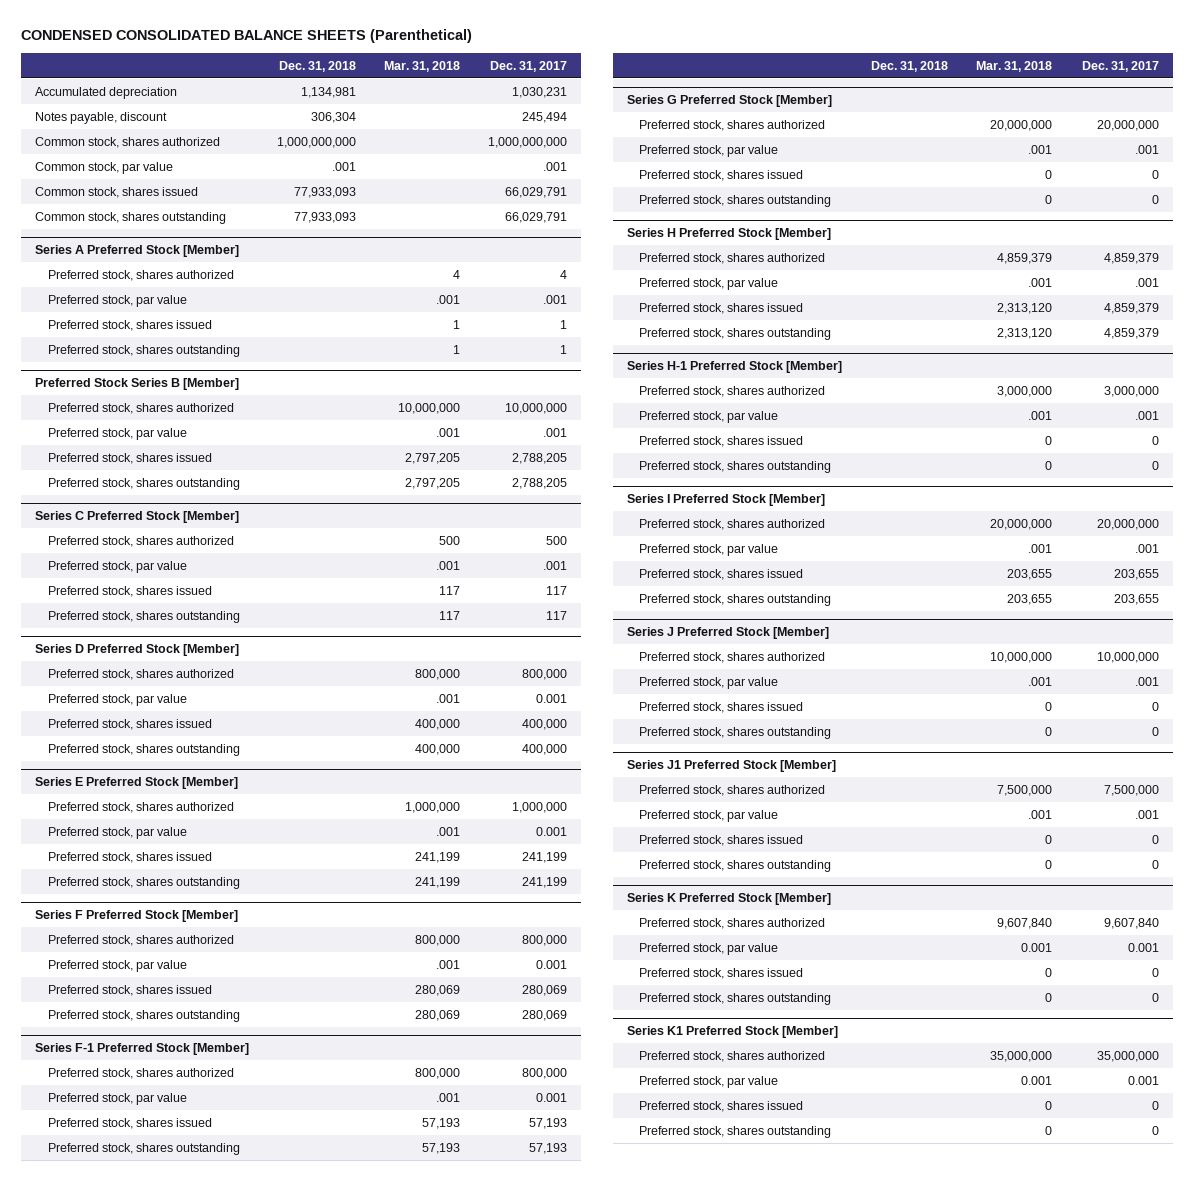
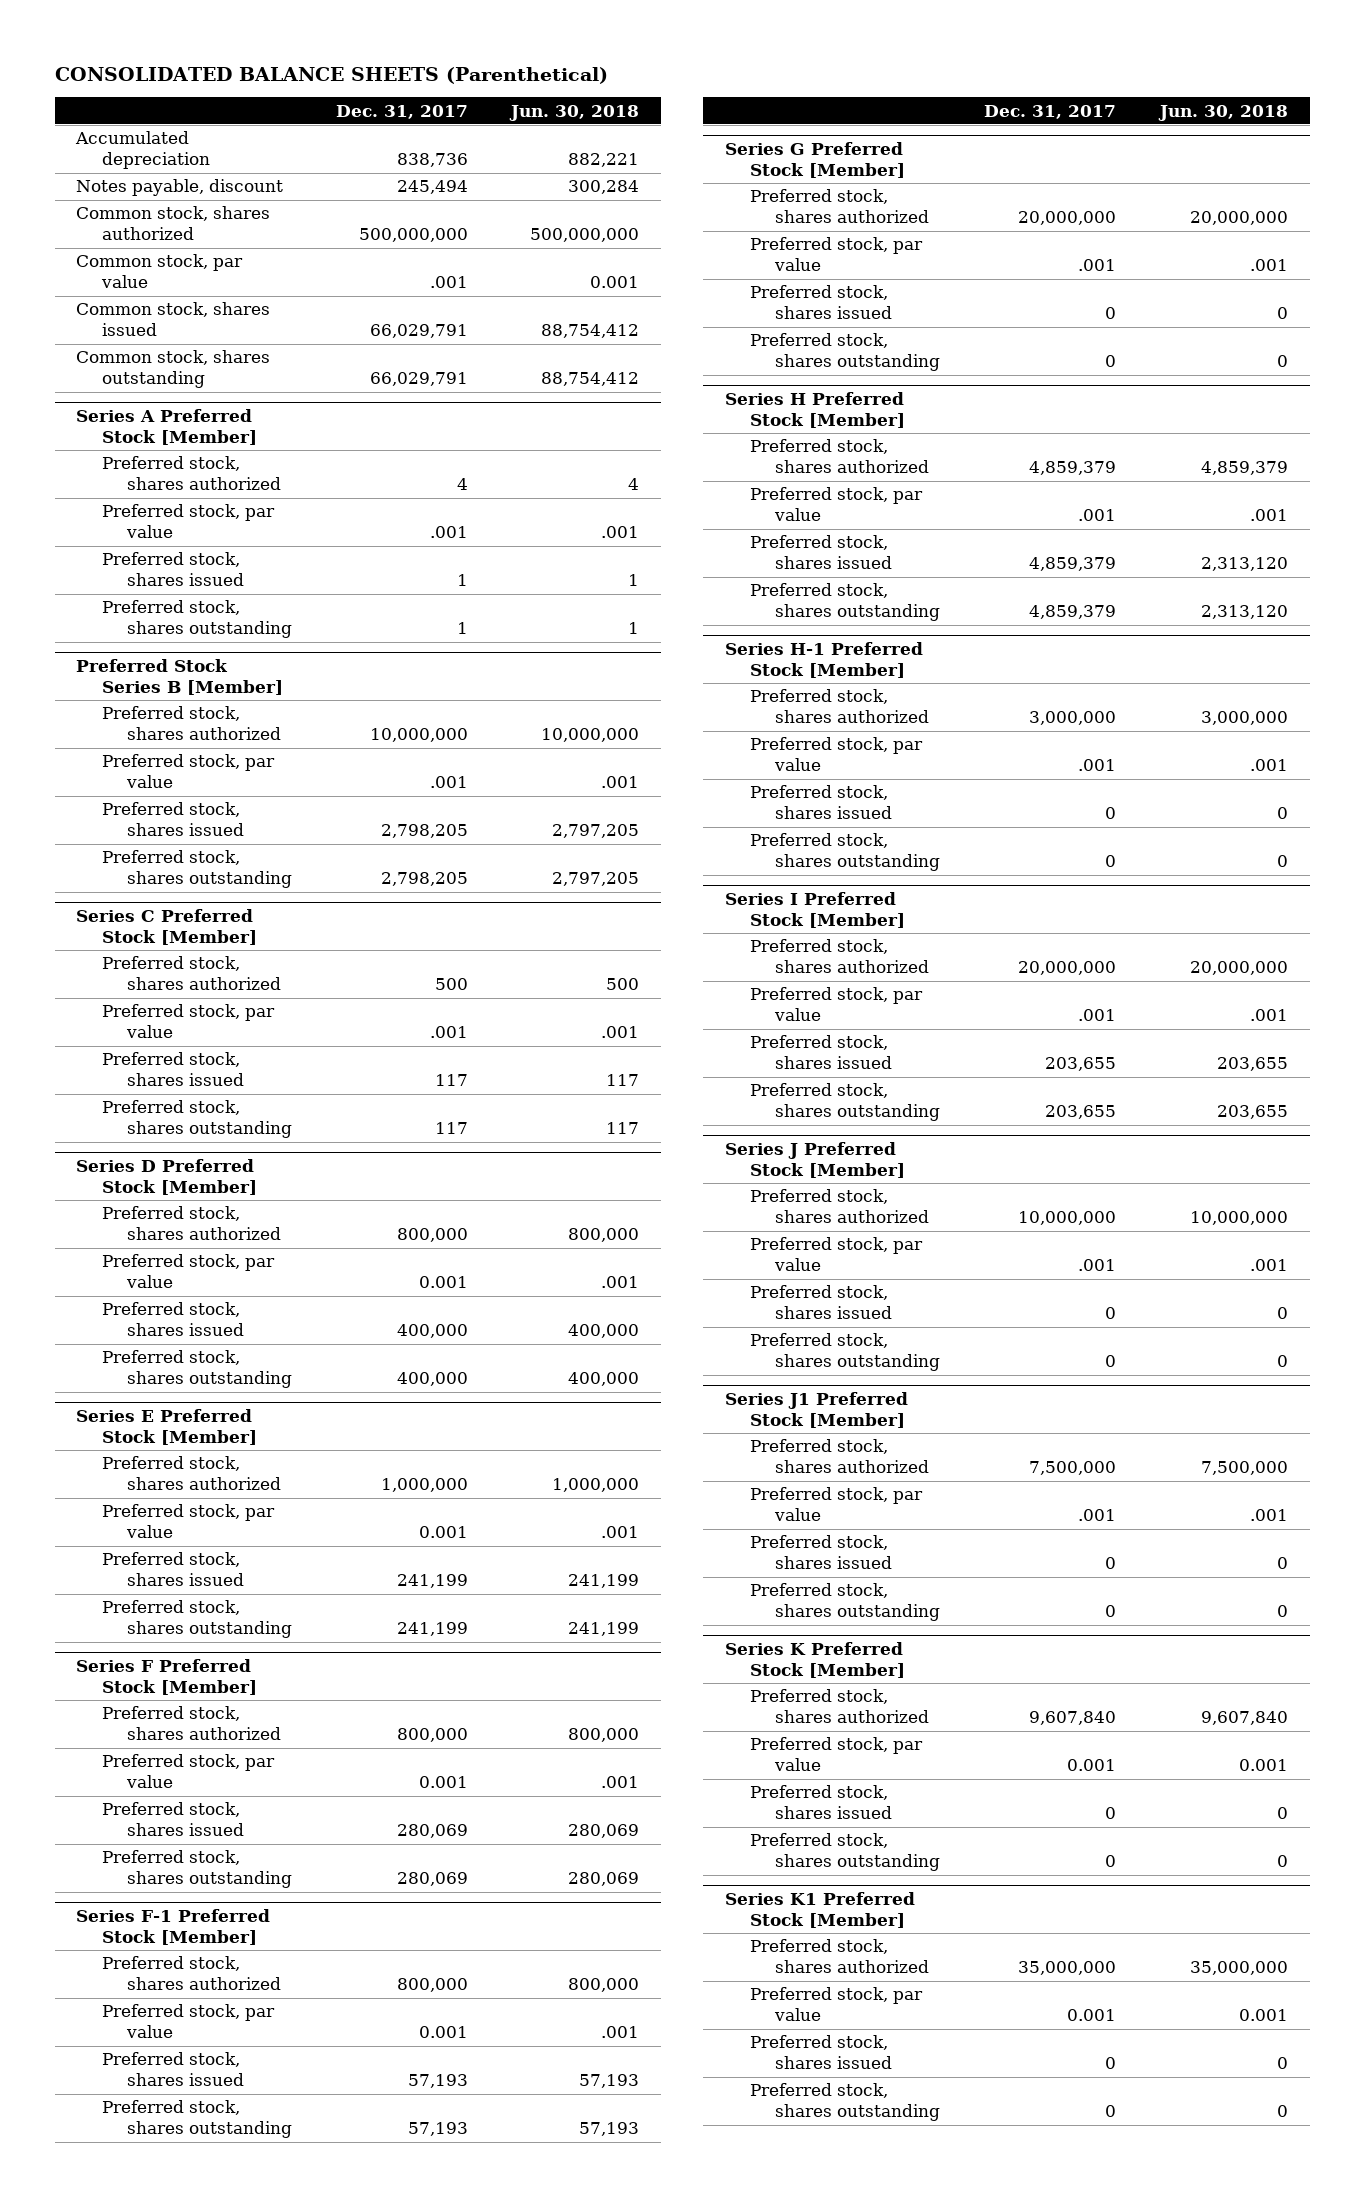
- CONDENSED CONSOLIDATED BALANCE SHEETS (Parenthetical)
+ CONSOLIDATED BALANCE SHEETS (Parenthetical)
- | Dec. 31, 2018 | Mar. 31, 2018 | Dec. 31, 2017
+ | Dec. 31, 2017 | Jun. 30, 2018
- Accumulated depreciation | 1,134,981 | | 1,030,231
+ Accumulated depreciation | 838,736 | 882,221
- Common stock, shares authorized | 1,000,000,000 | | 1,000,000,000
+ Common stock, shares authorized | 500,000,000 | 500,000,000
@ Preferred Stock Series B [Member]
- Preferred stock, shares issued | | 2,797,205 | 2,788,205
- Preferred stock, shares outstanding | | 2,797,205 | 2,788,205
+ Preferred stock, shares issued | 2,798,205 | 2,797,205
+ Preferred stock, shares outstanding | 2,798,205 | 2,797,205

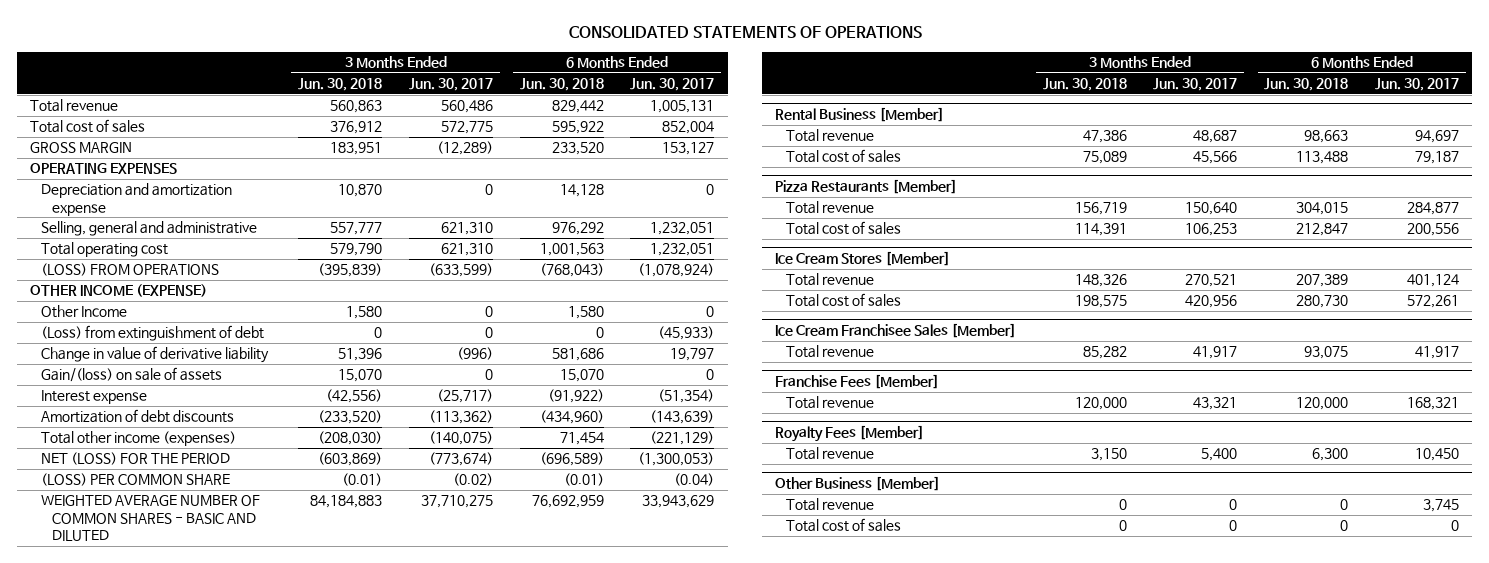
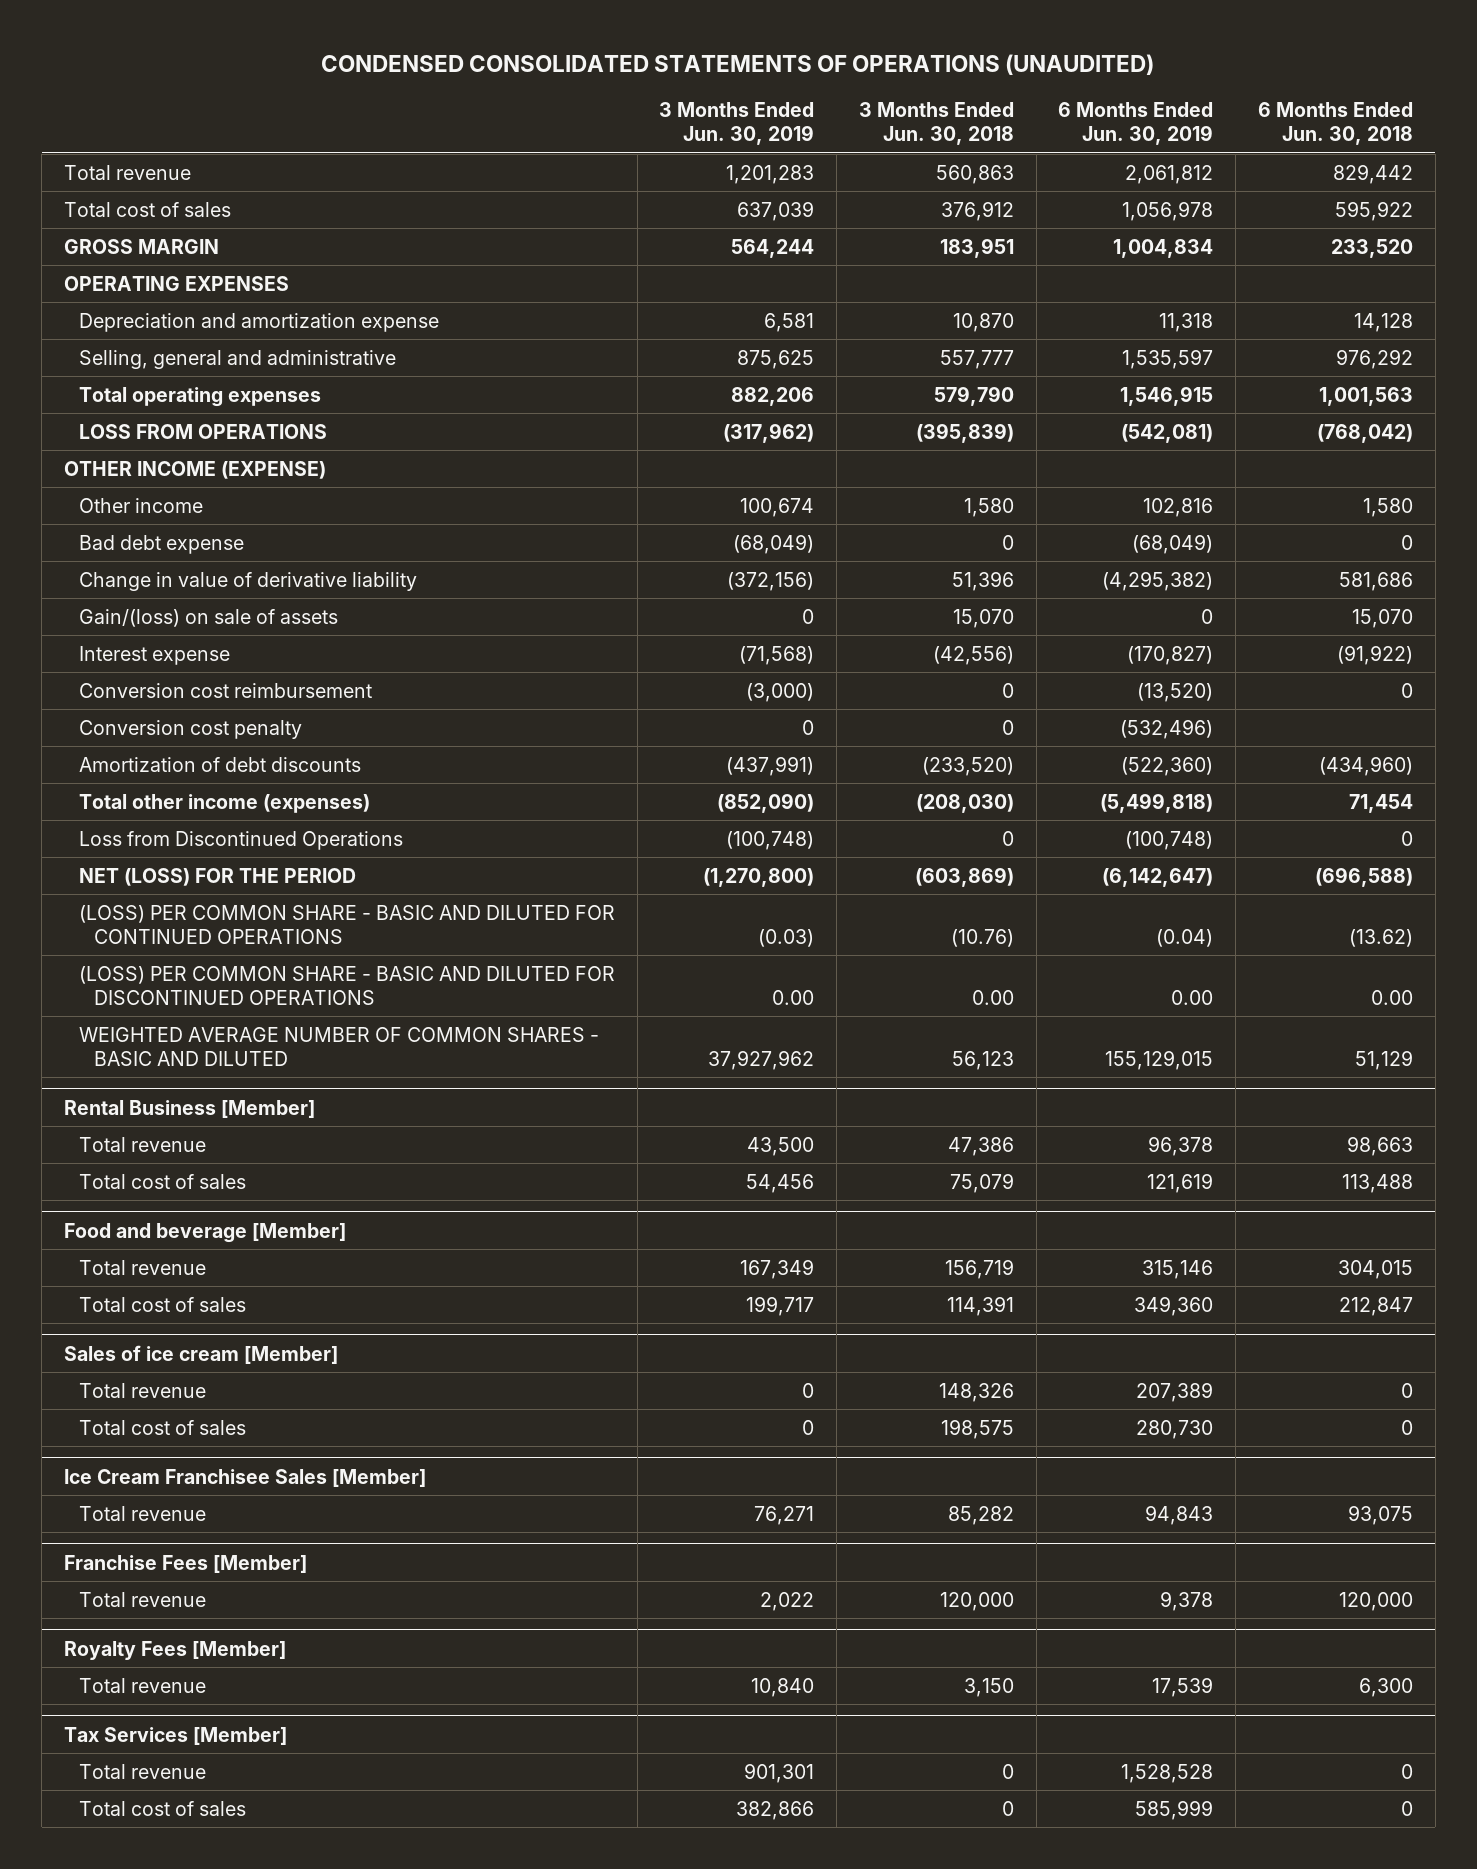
- CONSOLIDATED STATEMENTS OF OPERATIONS
+ CONDENSED CONSOLIDATED STATEMENTS OF OPERATIONS (UNAUDITED)
- | 3 Months Ended Jun. 30, 2018 | 3 Months Ended Jun. 30, 2017 | 6 Months Ended Jun. 30, 2018 | 6 Months Ended Jun. 30, 2017
+ | 3 Months Ended Jun. 30, 2019 | 3 Months Ended Jun. 30, 2018 | 6 Months Ended Jun. 30, 2019 | 6 Months Ended Jun. 30, 2018
- Total operating cost | 579,790 | 621,310 | 1,001,563 | 1,232,051
- (LOSS) FROM OPERATIONS | (395,839) | (633,599) | (768,043) | (1,078,924)
+ Total operating expenses | 882,206 | 579,790 | 1,546,915 | 1,001,563
+ LOSS FROM OPERATIONS | (317,962) | (395,839) | (542,081) | (768,042)
- Other Income | 1,580 | 0 | 1,580 | 0
- (Loss) from extinguishment of debt | 0 | 0 | 0 | (45,933)
+ Other income | 100,674 | 1,580 | 102,816 | 1,580
+ Bad debt expense | (68,049) | 0 | (68,049) | 0
+ Conversion cost reimbursement | (3,000) | 0 | (13,520) | 0
+ Conversion cost penalty | 0 | 0 | (532,496) |
- NET (LOSS) FOR THE PERIOD | (603,869) | (773,674) | (696,589) | (1,300,053)
- (LOSS) PER COMMON SHARE | (0.01) | (0.02) | (0.01) | (0.04)
- WEIGHTED AVERAGE NUMBER OF COMMON SHARES - BASIC AND DILUTED | 84,184,883 | 37,710,275 | 76,692,959 | 33,943,629
+ Loss from Discontinued Operations | (100,748) | 0 | (100,748) | 0
+ NET (LOSS) FOR THE PERIOD | (1,270,800) | (603,869) | (6,142,647) | (696,588)
+ (LOSS) PER COMMON SHARE - BASIC AND DILUTED FOR CONTINUED OPERATIONS | (0.03) | (10.76) | (0.04) | (13.62)
+ (LOSS) PER COMMON SHARE - BASIC AND DILUTED FOR DISCONTINUED OPERATIONS | 0.00 | 0.00 | 0.00 | 0.00
+ WEIGHTED AVERAGE NUMBER OF COMMON SHARES - BASIC AND DILUTED | 37,927,962 | 56,123 | 155,129,015 | 51,129
@ Rental Business [Member]
- Total cost of sales | 75,089 | 45,566 | 113,488 | 79,187
- Pizza Restaurants [Member]
@ Rental Business [Member]
+ Total cost of sales | 54,456 | 75,079 | 121,619 | 113,488
+ Food and beverage [Member]
- Ice Cream Stores [Member]
- Total revenue | 148,326 | 270,521 | 207,389 | 401,124
- Total cost of sales | 198,575 | 420,956 | 280,730 | 572,261
+ Sales of ice cream [Member]
+ Total revenue | 0 | 148,326 | 207,389 | 0
+ Total cost of sales | 0 | 198,575 | 280,730 | 0
- Other Business [Member]
+ Tax Services [Member]

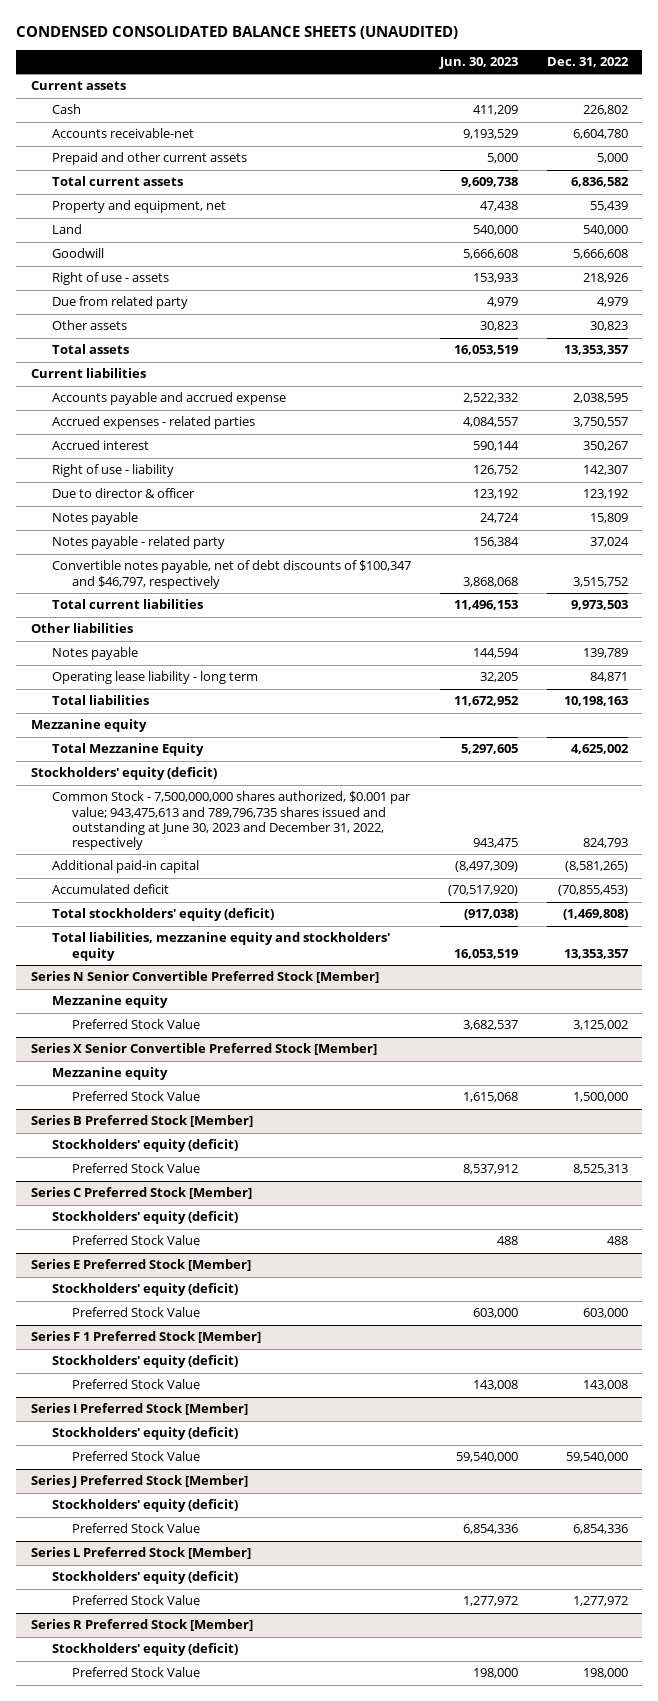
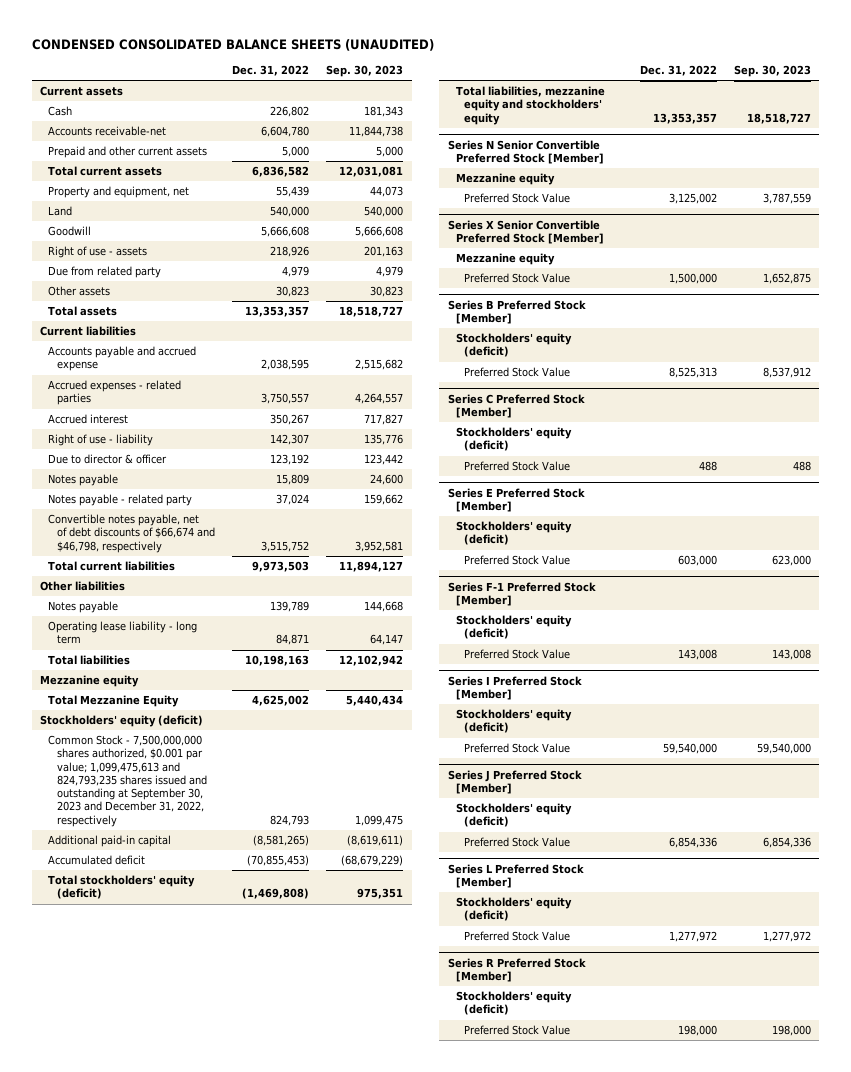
- | Jun. 30, 2023 | Dec. 31, 2022
+ | Dec. 31, 2022 | Sep. 30, 2023
- Convertible notes payable, net of debt discounts of $100,347 and $46,797, respectively | 3,868,068 | 3,515,752
+ Convertible notes payable, net of debt discounts of $66,674 and $46,798, respectively | 3,515,752 | 3,952,581
- Common Stock - 7,500,000,000 shares authorized, $0.001 par value; 943,475,613 and 789,796,735 shares issued and outstanding at June 30, 2023 and December 31, 2022, respectively | 943,475 | 824,793
+ Common Stock - 7,500,000,000 shares authorized, $0.001 par value; 1,099,475,613 and 824,793,235 shares issued and outstanding at September 30, 2023 and December 31, 2022, respectively | 824,793 | 1,099,475
- Series F 1 Preferred Stock [Member]
+ Series F-1 Preferred Stock [Member]

